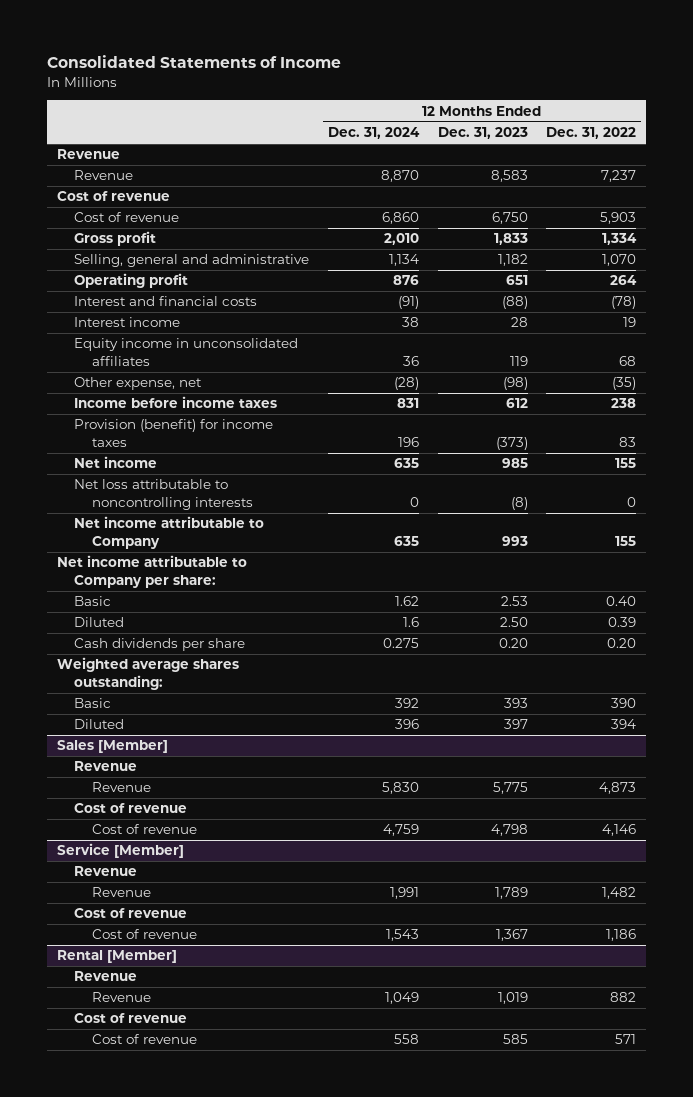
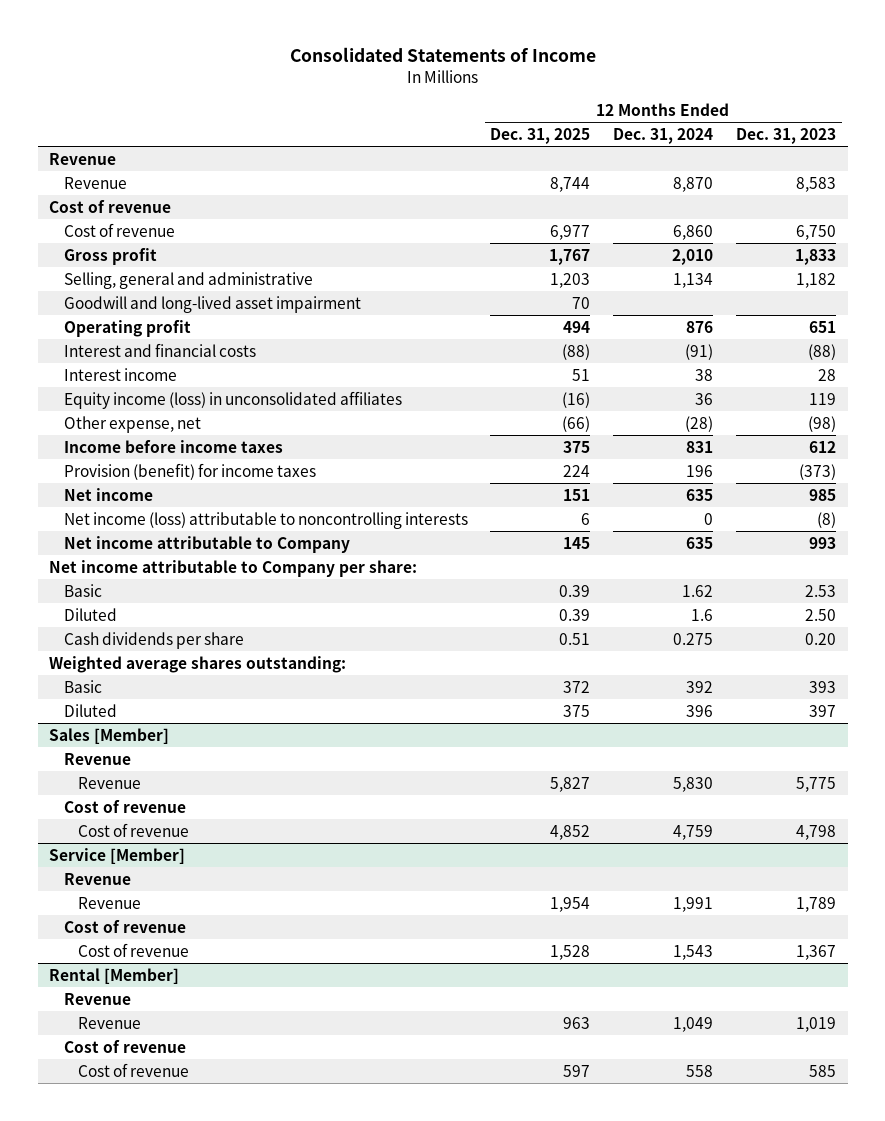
- | 12 Months Ended Dec. 31, 2024 | 12 Months Ended Dec. 31, 2023 | 12 Months Ended Dec. 31, 2022
+ | 12 Months Ended Dec. 31, 2025 | 12 Months Ended Dec. 31, 2024 | 12 Months Ended Dec. 31, 2023
+ Goodwill and long-lived asset impairment | 70 | |
- Equity income in unconsolidated affiliates | 36 | 119 | 68
+ Equity income (loss) in unconsolidated affiliates | (16) | 36 | 119
- Net loss attributable to noncontrolling interests | 0 | (8) | 0
+ Net income (loss) attributable to noncontrolling interests | 6 | 0 | (8)

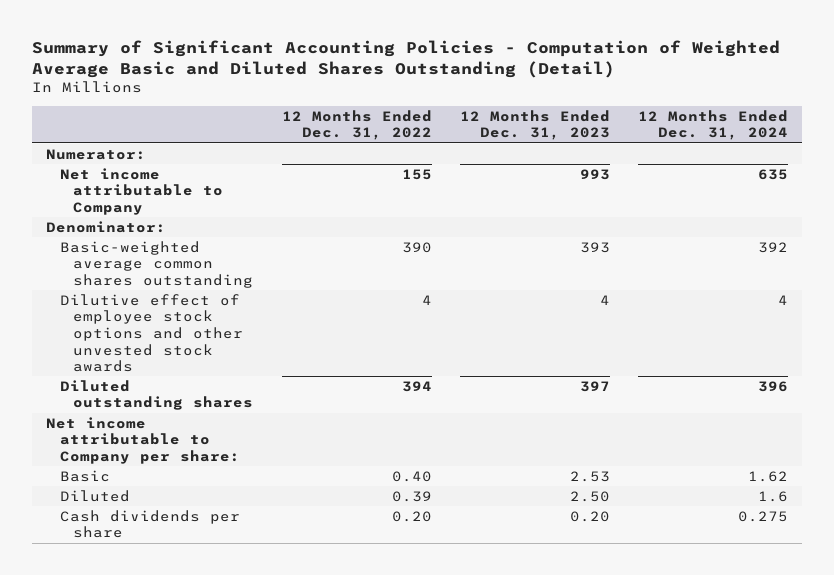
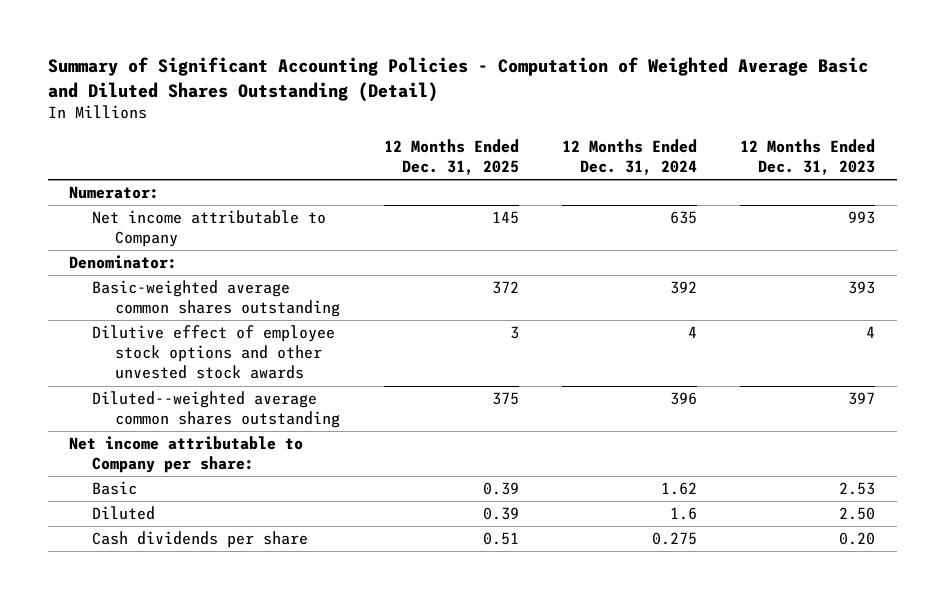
- | 12 Months Ended Dec. 31, 2022 | 12 Months Ended Dec. 31, 2023 | 12 Months Ended Dec. 31, 2024
+ | 12 Months Ended Dec. 31, 2025 | 12 Months Ended Dec. 31, 2024 | 12 Months Ended Dec. 31, 2023
- Diluted outstanding shares | 394 | 397 | 396
+ Diluted--weighted average common shares outstanding | 375 | 396 | 397

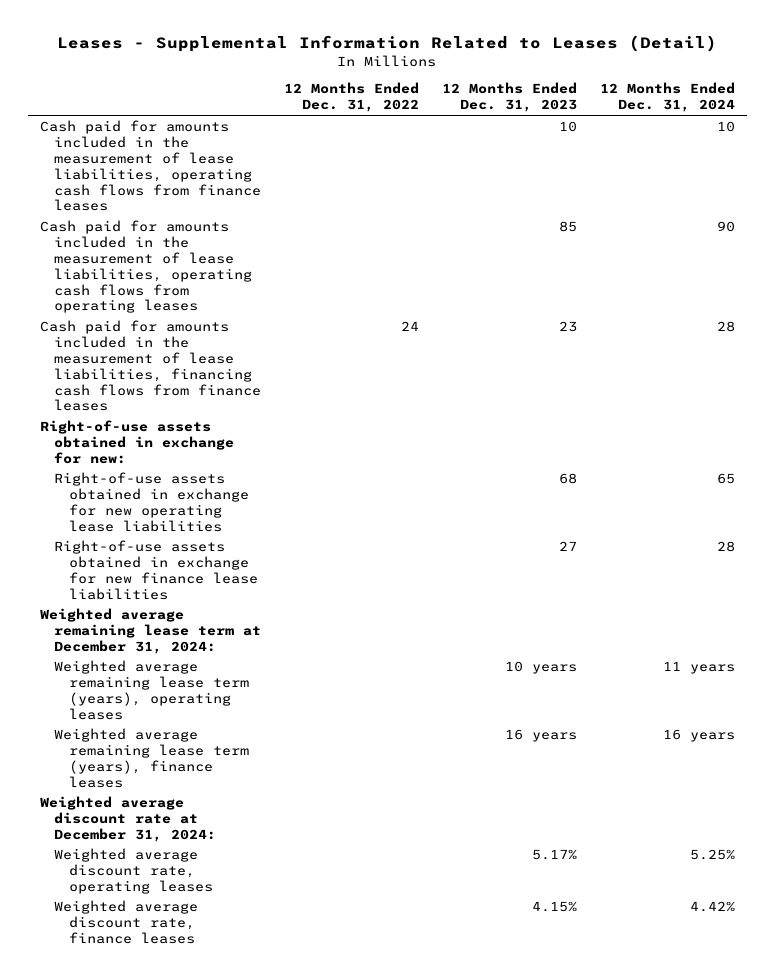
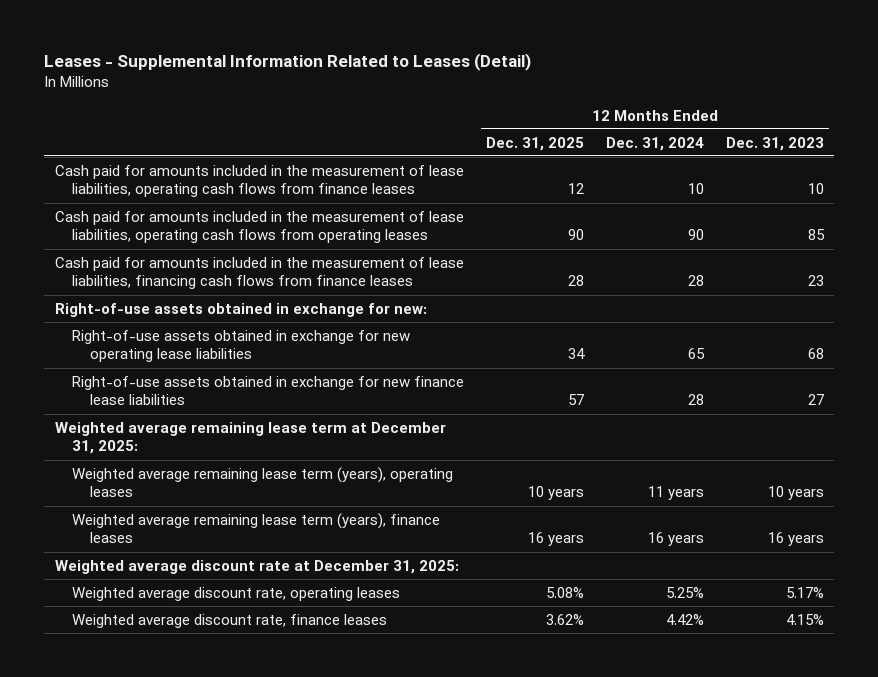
- | 12 Months Ended Dec. 31, 2022 | 12 Months Ended Dec. 31, 2023 | 12 Months Ended Dec. 31, 2024
+ | 12 Months Ended Dec. 31, 2025 | 12 Months Ended Dec. 31, 2024 | 12 Months Ended Dec. 31, 2023
- Weighted average remaining lease term at December 31, 2024:
+ Weighted average remaining lease term at December 31, 2025:
- Weighted average discount rate at December 31, 2024:
+ Weighted average discount rate at December 31, 2025:

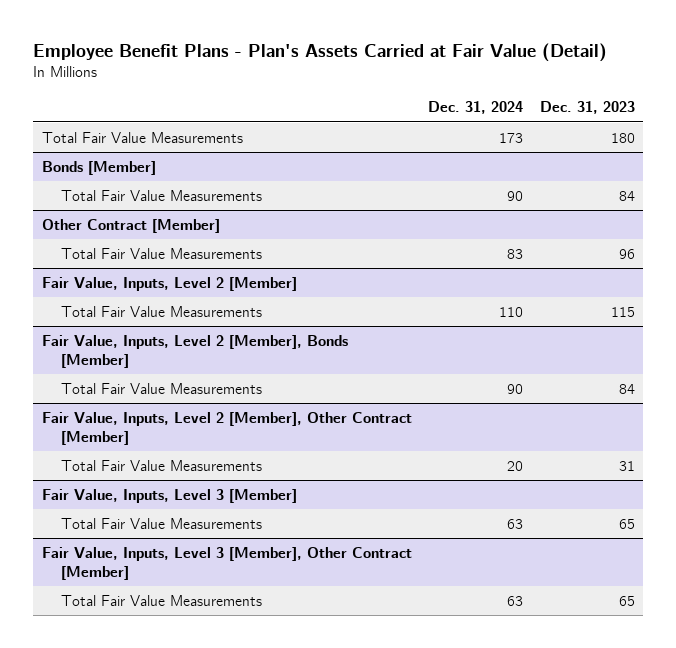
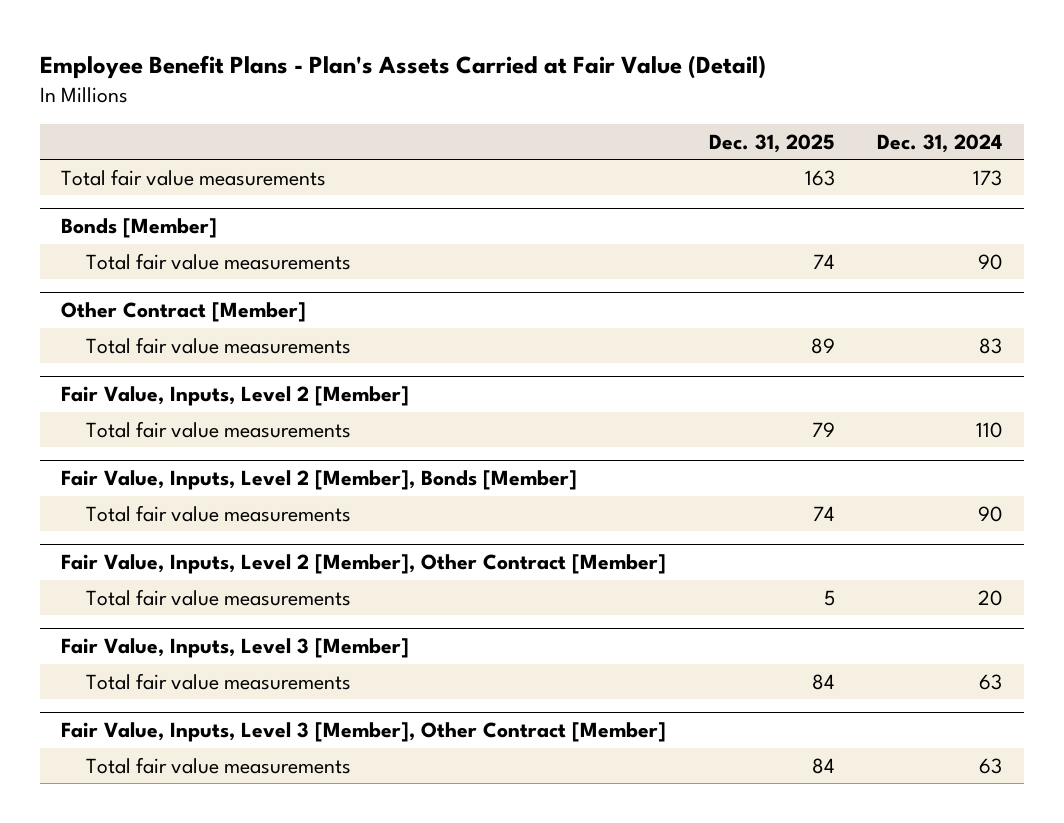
- | Dec. 31, 2024 | Dec. 31, 2023
+ | Dec. 31, 2025 | Dec. 31, 2024
- Total Fair Value Measurements | 173 | 180
+ Total fair value measurements | 163 | 173
@ Bonds [Member]
- Total Fair Value Measurements | 90 | 84
+ Total fair value measurements | 74 | 90
@ Other Contract [Member]
- Total Fair Value Measurements | 83 | 96
+ Total fair value measurements | 89 | 83
@ Fair Value, Inputs, Level 2 [Member]
- Total Fair Value Measurements | 110 | 115
+ Total fair value measurements | 79 | 110
@ Fair Value, Inputs, Level 2 [Member], Bonds [Member]
- Total Fair Value Measurements | 90 | 84
+ Total fair value measurements | 74 | 90
@ Fair Value, Inputs, Level 2 [Member], Other Contract [Member]
- Total Fair Value Measurements | 20 | 31
+ Total fair value measurements | 5 | 20
@ Fair Value, Inputs, Level 3 [Member]
- Total Fair Value Measurements | 63 | 65
+ Total fair value measurements | 84 | 63
@ Fair Value, Inputs, Level 3 [Member], Other Contract [Member]
- Total Fair Value Measurements | 63 | 65
+ Total fair value measurements | 84 | 63

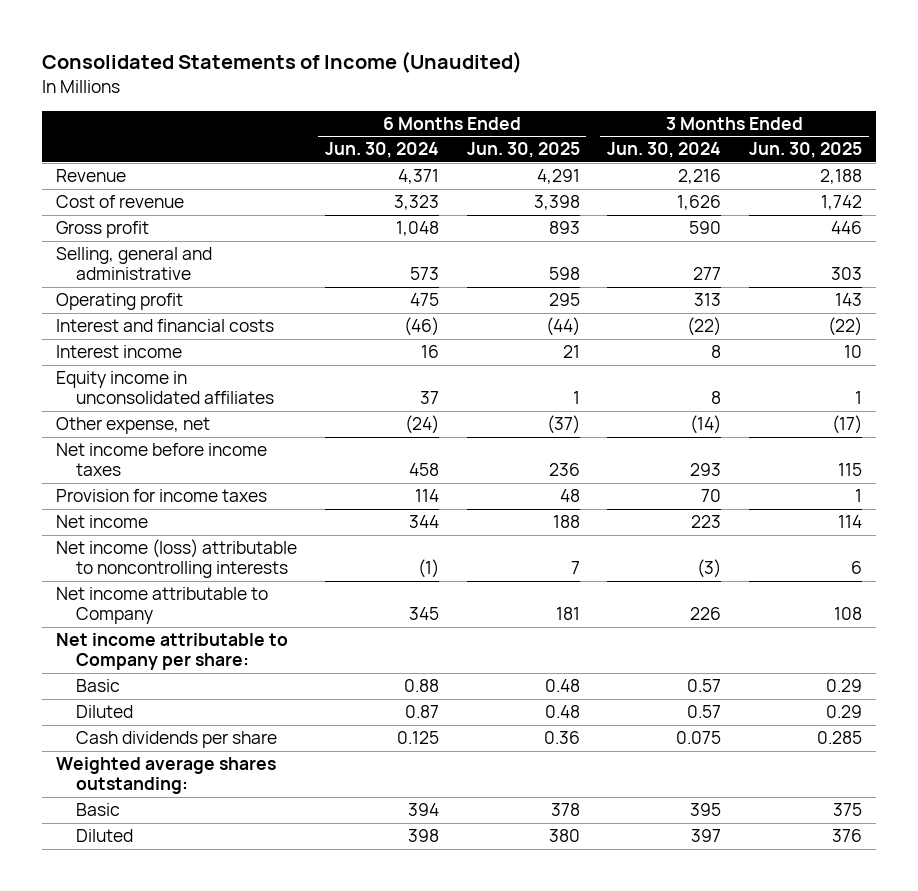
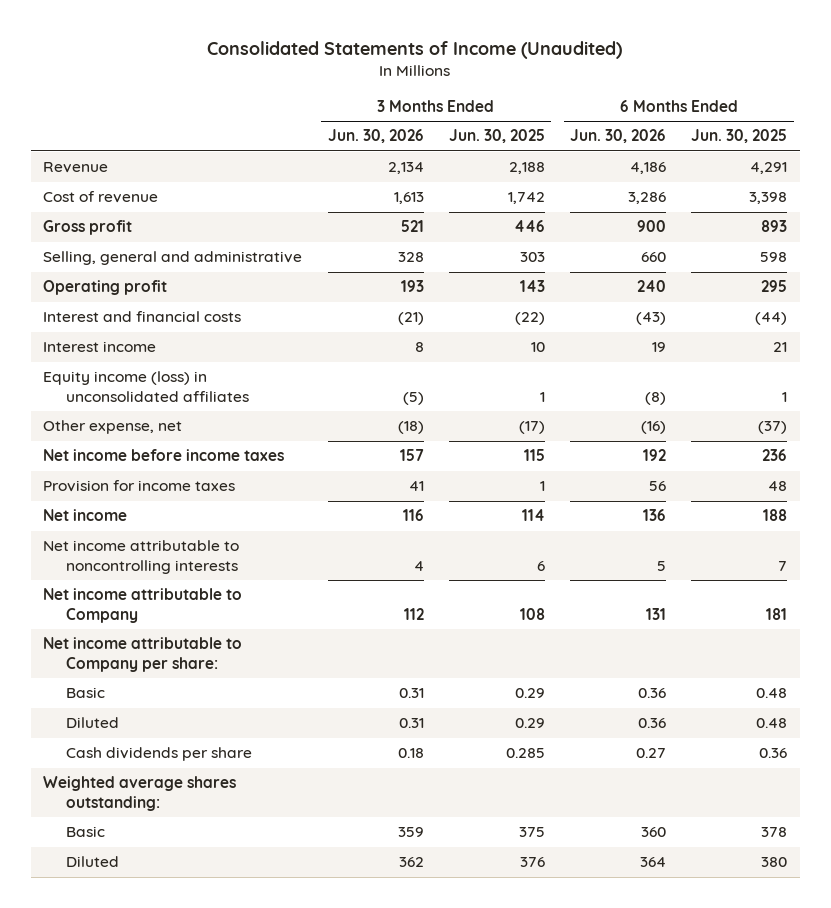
- | 6 Months Ended Jun. 30, 2024 | 6 Months Ended Jun. 30, 2025 | 3 Months Ended Jun. 30, 2024 | 3 Months Ended Jun. 30, 2025
+ | 3 Months Ended Jun. 30, 2026 | 3 Months Ended Jun. 30, 2025 | 6 Months Ended Jun. 30, 2026 | 6 Months Ended Jun. 30, 2025
- Equity income in unconsolidated affiliates | 37 | 1 | 8 | 1
+ Equity income (loss) in unconsolidated affiliates | (5) | 1 | (8) | 1
- Net income (loss) attributable to noncontrolling interests | (1) | 7 | (3) | 6
+ Net income attributable to noncontrolling interests | 4 | 6 | 5 | 7

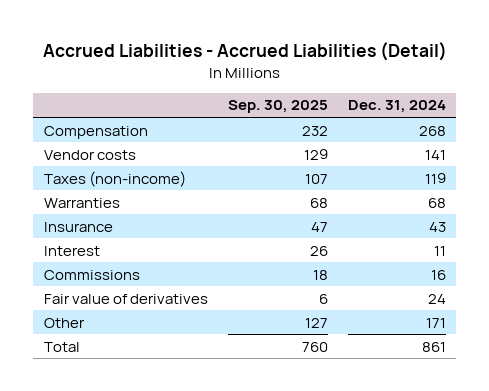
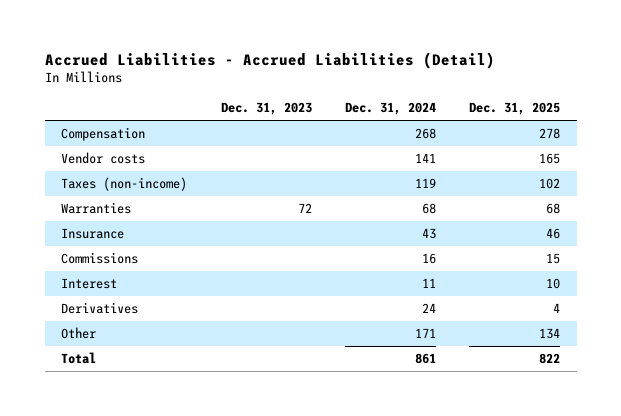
- | Sep. 30, 2025 | Dec. 31, 2024
+ | Dec. 31, 2023 | Dec. 31, 2024 | Dec. 31, 2025
- Fair value of derivatives | 6 | 24
moved down: Interest | | 11 | 10
+ Derivatives | | 24 | 4

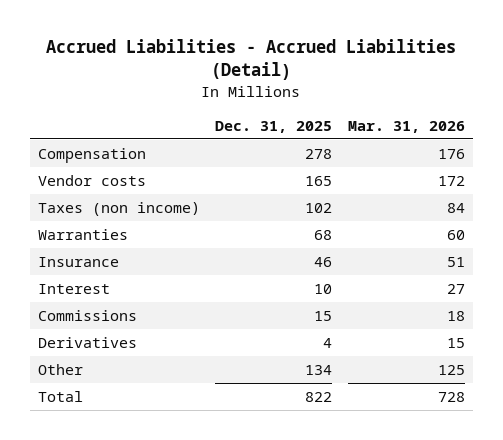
- | Dec. 31, 2023 | Dec. 31, 2024 | Dec. 31, 2025
+ | Dec. 31, 2025 | Mar. 31, 2026
- Taxes (non-income) | | 119 | 102
+ Taxes (non income) | 102 | 84
moved down: Commissions | 15 | 18

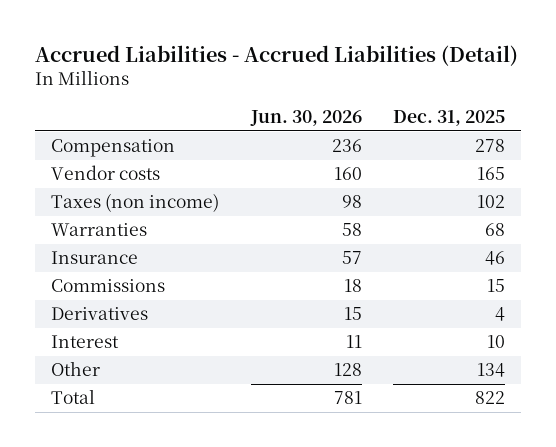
- | Dec. 31, 2025 | Mar. 31, 2026
+ | Jun. 30, 2026 | Dec. 31, 2025
moved down: Interest | 11 | 10

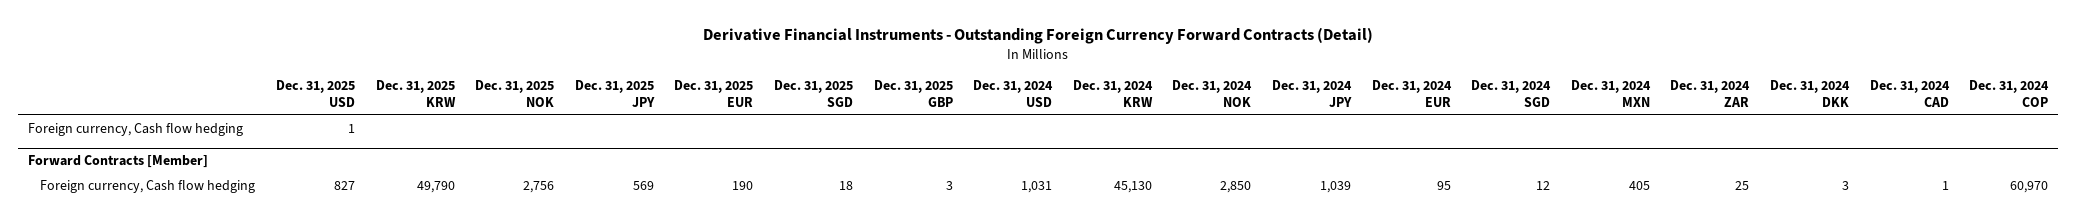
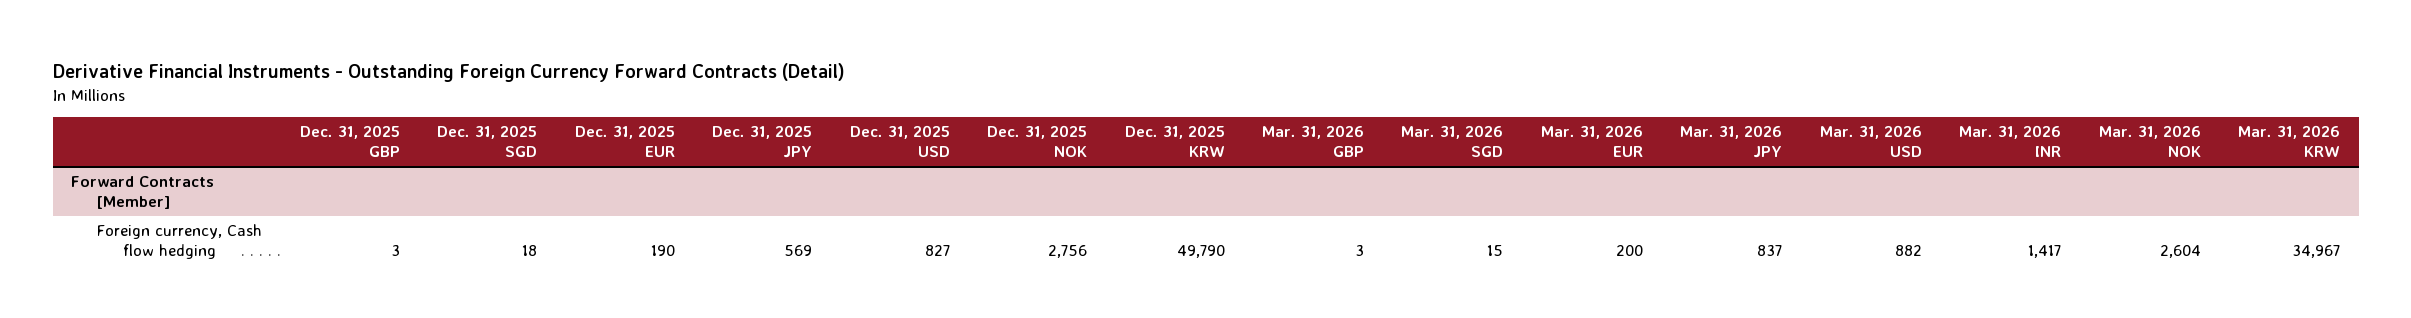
- | Dec. 31, 2025 USD | Dec. 31, 2025 KRW | Dec. 31, 2025 NOK | Dec. 31, 2025 JPY | Dec. 31, 2025 EUR | Dec. 31, 2025 SGD | Dec. 31, 2025 GBP | Dec. 31, 2024 USD | Dec. 31, 2024 KRW | Dec. 31, 2024 NOK | Dec. 31, 2024 JPY | Dec. 31, 2024 EUR | Dec. 31, 2024 SGD | Dec. 31, 2024 MXN | Dec. 31, 2024 ZAR | Dec. 31, 2024 DKK | Dec. 31, 2024 CAD | Dec. 31, 2024 COP
+ | Dec. 31, 2025 GBP | Dec. 31, 2025 SGD | Dec. 31, 2025 EUR | Dec. 31, 2025 JPY | Dec. 31, 2025 USD | Dec. 31, 2025 NOK | Dec. 31, 2025 KRW | Mar. 31, 2026 GBP | Mar. 31, 2026 SGD | Mar. 31, 2026 EUR | Mar. 31, 2026 JPY | Mar. 31, 2026 USD | Mar. 31, 2026 INR | Mar. 31, 2026 NOK | Mar. 31, 2026 KRW
- Foreign currency, Cash flow hedging | 1 | | | | | | | | | | | | | | | | |

